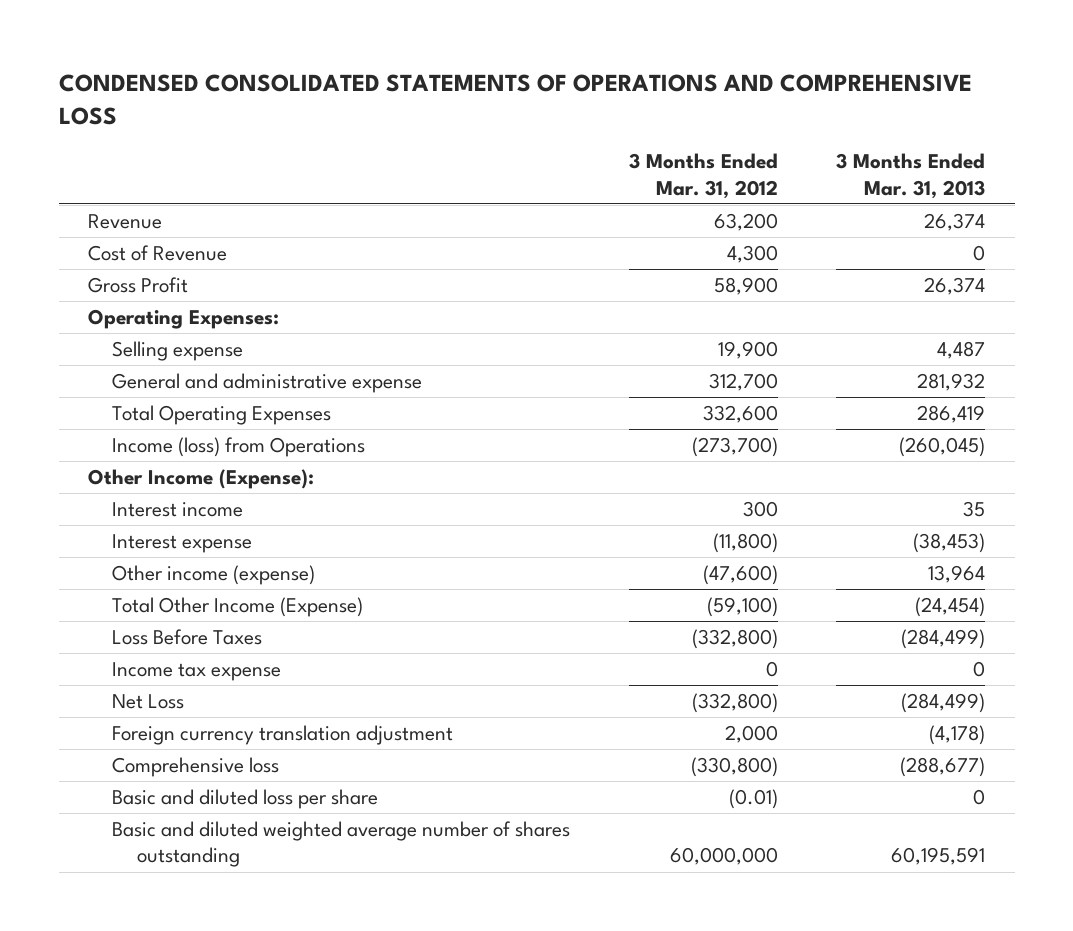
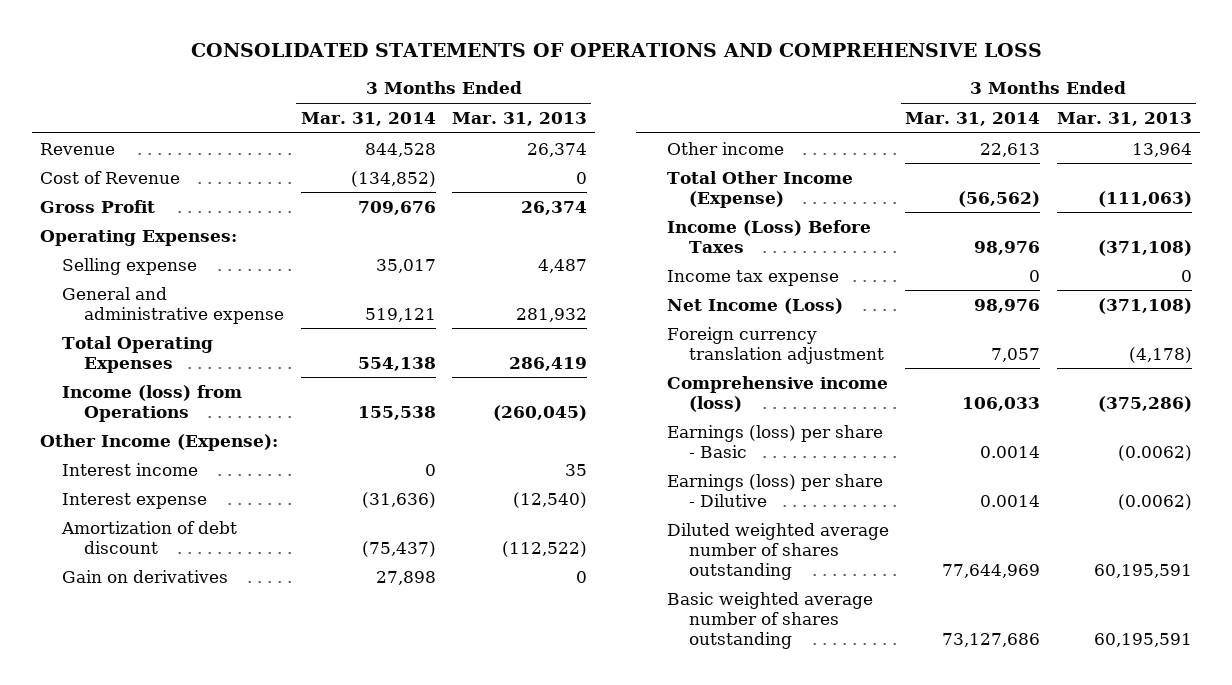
- CONDENSED CONSOLIDATED STATEMENTS OF OPERATIONS AND COMPREHENSIVE LOSS
+ CONSOLIDATED STATEMENTS OF OPERATIONS AND COMPREHENSIVE LOSS
- | 3 Months Ended Mar. 31, 2012 | 3 Months Ended Mar. 31, 2013
+ | 3 Months Ended Mar. 31, 2014 | 3 Months Ended Mar. 31, 2013
- Interest expense | (11,800) | (38,453)
- Other income (expense) | (47,600) | 13,964
- Total Other Income (Expense) | (59,100) | (24,454)
- Loss Before Taxes | (332,800) | (284,499)
+ Interest expense | (31,636) | (12,540)
+ Amortization of debt discount | (75,437) | (112,522)
+ Gain on derivatives | 27,898 | 0
+ Other income | 22,613 | 13,964
+ Total Other Income (Expense) | (56,562) | (111,063)
+ Income (Loss) Before Taxes | 98,976 | (371,108)
- Net Loss | (332,800) | (284,499)
+ Net Income (Loss) | 98,976 | (371,108)
- Comprehensive loss | (330,800) | (288,677)
- Basic and diluted loss per share | (0.01) | 0
- Basic and diluted weighted average number of shares outstanding | 60,000,000 | 60,195,591
+ Comprehensive income (loss) | 106,033 | (375,286)
+ Earnings (loss) per share - Basic | 0.0014 | (0.0062)
+ Earnings (loss) per share - Dilutive | 0.0014 | (0.0062)
+ Diluted weighted average number of shares outstanding | 77,644,969 | 60,195,591
+ Basic weighted average number of shares outstanding | 73,127,686 | 60,195,591

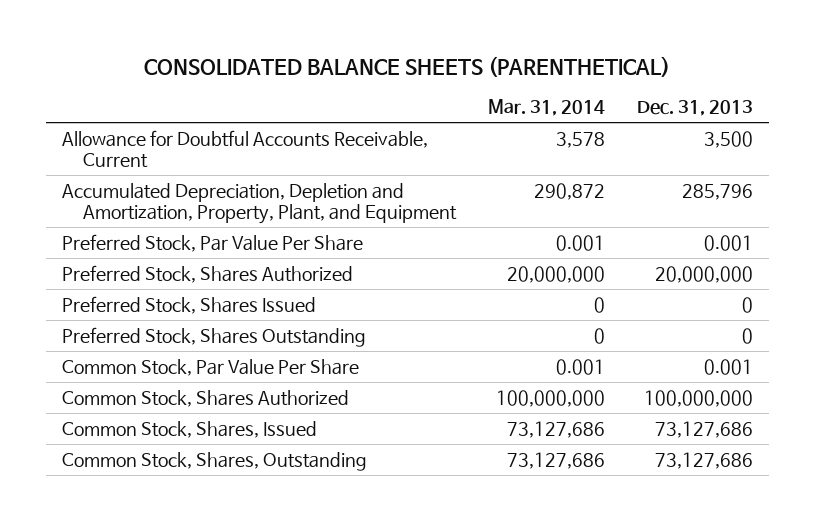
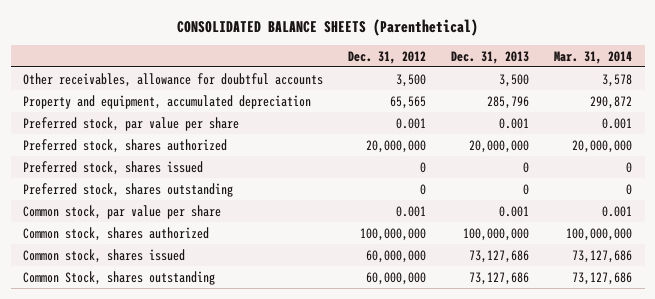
- CONSOLIDATED BALANCE SHEETS (PARENTHETICAL)
+ CONSOLIDATED BALANCE SHEETS (Parenthetical)
- | Mar. 31, 2014 | Dec. 31, 2013
+ | Dec. 31, 2012 | Dec. 31, 2013 | Mar. 31, 2014
- Allowance for Doubtful Accounts Receivable, Current | 3,578 | 3,500
- Accumulated Depreciation, Depletion and Amortization, Property, Plant, and Equipment | 290,872 | 285,796
- Preferred Stock, Par Value Per Share | 0.001 | 0.001
- Preferred Stock, Shares Authorized | 20,000,000 | 20,000,000
- Preferred Stock, Shares Issued | 0 | 0
- Preferred Stock, Shares Outstanding | 0 | 0
- Common Stock, Par Value Per Share | 0.001 | 0.001
- Common Stock, Shares Authorized | 100,000,000 | 100,000,000
- Common Stock, Shares, Issued | 73,127,686 | 73,127,686
- Common Stock, Shares, Outstanding | 73,127,686 | 73,127,686
+ Other receivables, allowance for doubtful accounts | 3,500 | 3,500 | 3,578
+ Property and equipment, accumulated depreciation | 65,565 | 285,796 | 290,872
+ Preferred stock, par value per share | 0.001 | 0.001 | 0.001
+ Preferred stock, shares authorized | 20,000,000 | 20,000,000 | 20,000,000
+ Preferred stock, shares issued | 0 | 0 | 0
+ Preferred stock, shares outstanding | 0 | 0 | 0
+ Common stock, par value per share | 0.001 | 0.001 | 0.001
+ Common stock, shares authorized | 100,000,000 | 100,000,000 | 100,000,000
+ Common stock, shares issued | 60,000,000 | 73,127,686 | 73,127,686
+ Common Stock, shares outstanding | 60,000,000 | 73,127,686 | 73,127,686

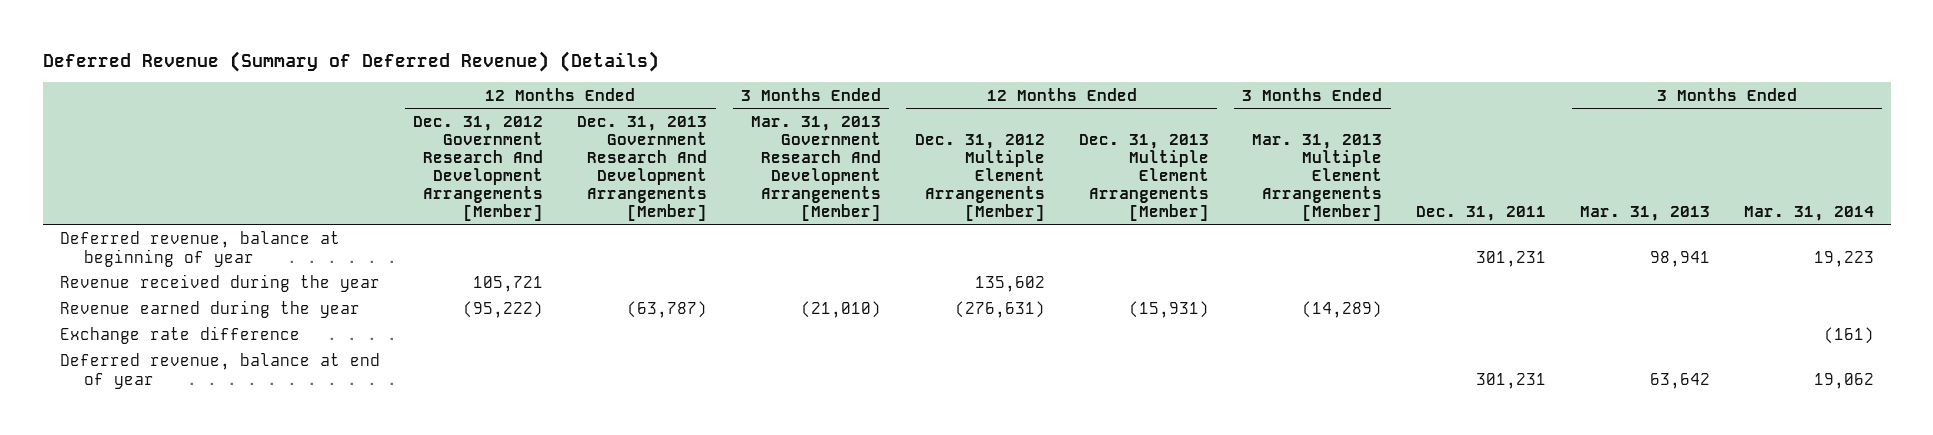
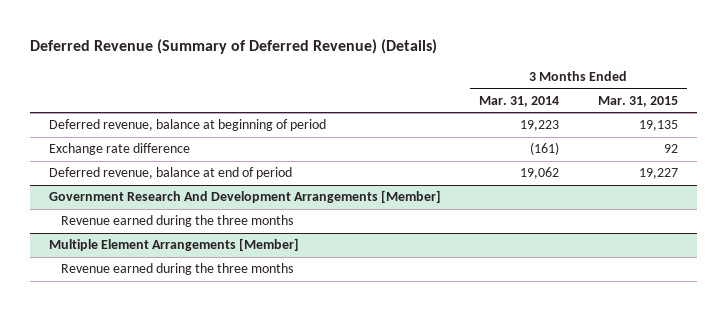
- | 12 Months Ended Dec. 31, 2012 Government Research And Development Arrangements [Member] | 12 Months Ended Dec. 31, 2013 Government Research And Development Arrangements [Member] | 3 Months Ended Mar. 31, 2013 Government Research And Development Arrangements [Member] | 12 Months Ended Dec. 31, 2012 Multiple Element Arrangements [Member] | 12 Months Ended Dec. 31, 2013 Multiple Element Arrangements [Member] | 3 Months Ended Mar. 31, 2013 Multiple Element Arrangements [Member] | Dec. 31, 2011 | 3 Months Ended Mar. 31, 2013 | 3 Months Ended Mar. 31, 2014
+ | 3 Months Ended Mar. 31, 2014 | 3 Months Ended Mar. 31, 2015
- Deferred revenue, balance at beginning of year | | | | | | | 301,231 | 98,941 | 19,223
- Revenue received during the year | 105,721 | | | 135,602 | | | | |
- Revenue earned during the year | (95,222) | (63,787) | (21,010) | (276,631) | (15,931) | (14,289) | | |
+ Deferred revenue, balance at beginning of period | 19,223 | 19,135
- Deferred revenue, balance at end of year | | | | | | | 301,231 | 63,642 | 19,062
+ Deferred revenue, balance at end of period | 19,062 | 19,227
+ Government Research And Development Arrangements [Member]
+ Revenue earned during the three months
+ Multiple Element Arrangements [Member]
+ Revenue earned during the three months

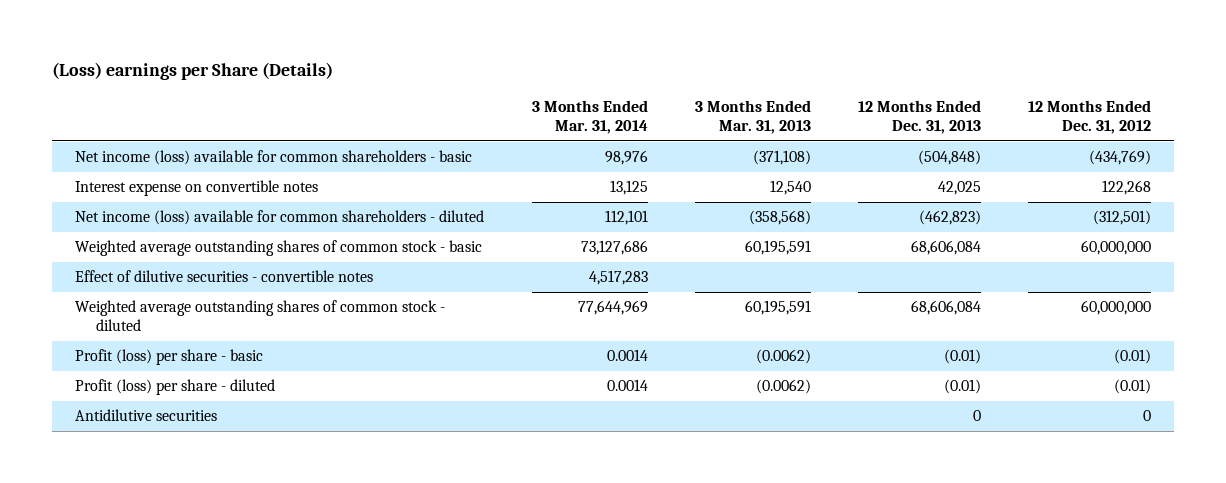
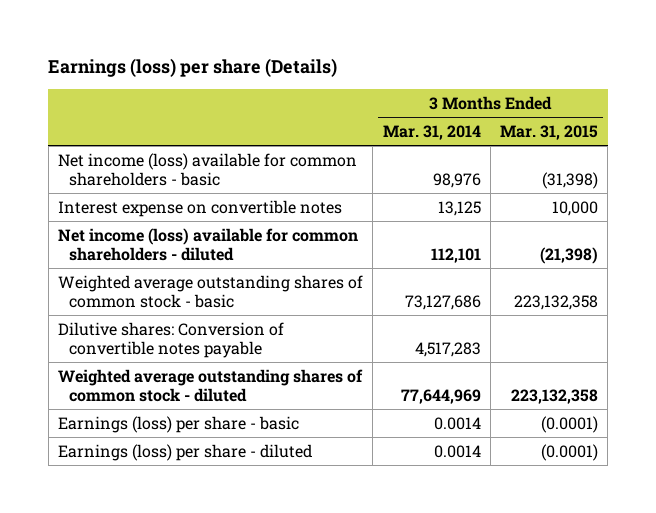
- (Loss) earnings per Share (Details)
+ Earnings (loss) per share (Details)
- | 3 Months Ended Mar. 31, 2014 | 3 Months Ended Mar. 31, 2013 | 12 Months Ended Dec. 31, 2013 | 12 Months Ended Dec. 31, 2012
+ | 3 Months Ended Mar. 31, 2014 | 3 Months Ended Mar. 31, 2015
- Effect of dilutive securities - convertible notes | 4,517,283 | | |
+ Dilutive shares: Conversion of convertible notes payable | 4,517,283 |
- Profit (loss) per share - basic | 0.0014 | (0.0062) | (0.01) | (0.01)
- Profit (loss) per share - diluted | 0.0014 | (0.0062) | (0.01) | (0.01)
- Antidilutive securities | | | 0 | 0
+ Earnings (loss) per share - basic | 0.0014 | (0.0001)
+ Earnings (loss) per share - diluted | 0.0014 | (0.0001)

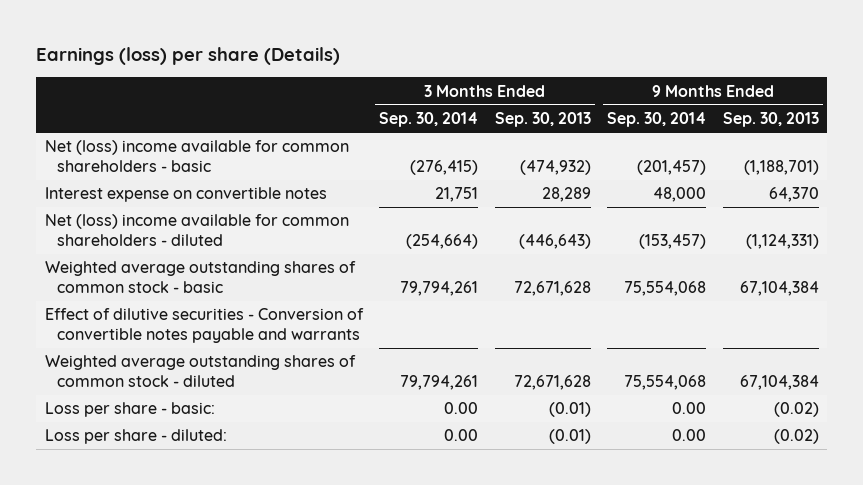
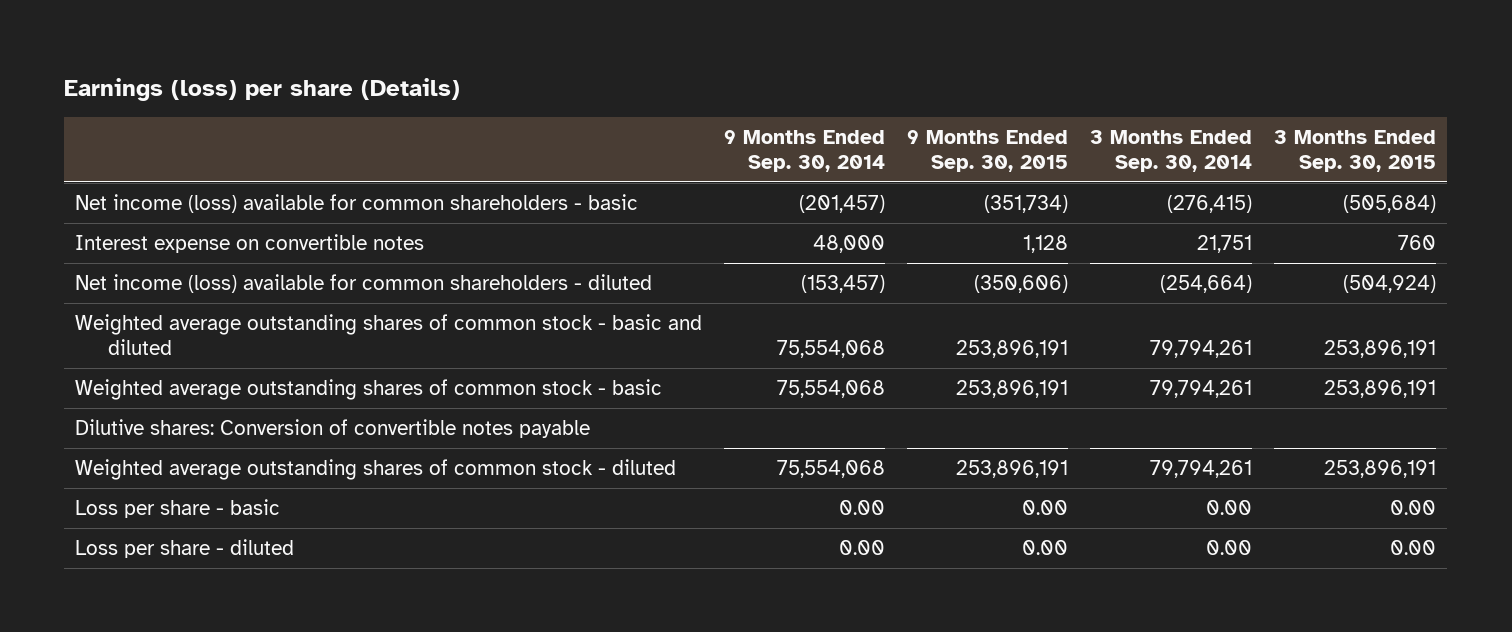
- | 3 Months Ended Sep. 30, 2014 | 3 Months Ended Sep. 30, 2013 | 9 Months Ended Sep. 30, 2014 | 9 Months Ended Sep. 30, 2013
+ | 9 Months Ended Sep. 30, 2014 | 9 Months Ended Sep. 30, 2015 | 3 Months Ended Sep. 30, 2014 | 3 Months Ended Sep. 30, 2015
- Net (loss) income available for common shareholders - basic | (276,415) | (474,932) | (201,457) | (1,188,701)
+ Net income (loss) available for common shareholders - basic | (201,457) | (351,734) | (276,415) | (505,684)
- Net (loss) income available for common shareholders - diluted | (254,664) | (446,643) | (153,457) | (1,124,331)
+ Net income (loss) available for common shareholders - diluted | (153,457) | (350,606) | (254,664) | (504,924)
+ Weighted average outstanding shares of common stock - basic and diluted | 75,554,068 | 253,896,191 | 79,794,261 | 253,896,191
- Effect of dilutive securities - Conversion of convertible notes payable and warrants
+ Dilutive shares: Conversion of convertible notes payable
- Loss per share - basic: | 0.00 | (0.01) | 0.00 | (0.02)
- Loss per share - diluted: | 0.00 | (0.01) | 0.00 | (0.02)
+ Loss per share - basic | 0.00 | 0.00 | 0.00 | 0.00
+ Loss per share - diluted | 0.00 | 0.00 | 0.00 | 0.00

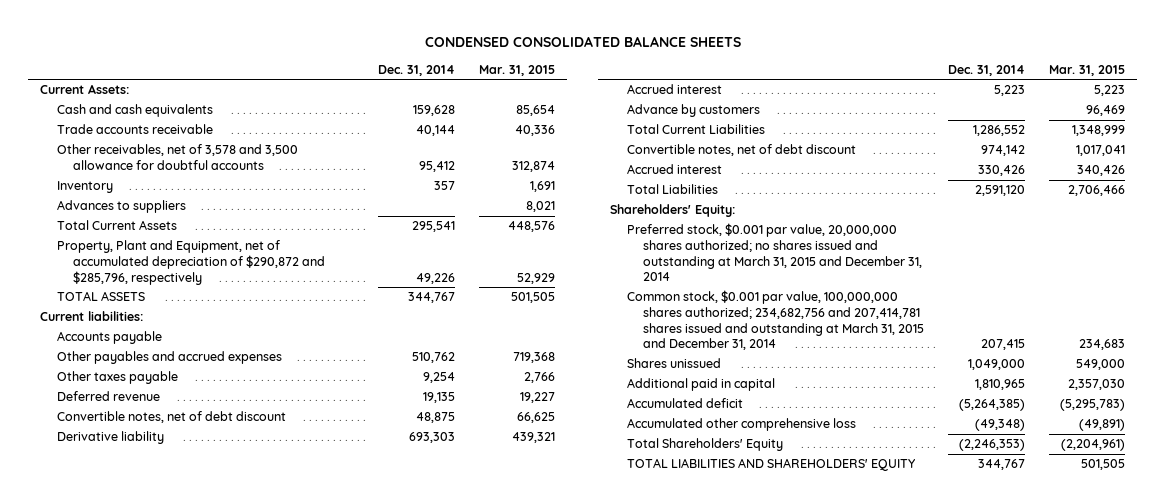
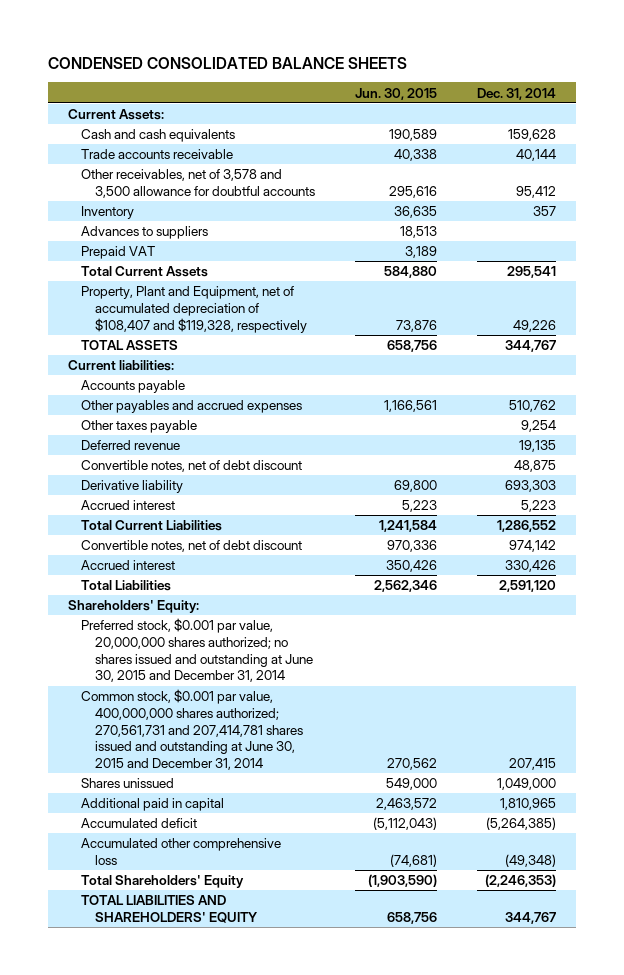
- | Dec. 31, 2014 | Mar. 31, 2015
+ | Jun. 30, 2015 | Dec. 31, 2014
+ Prepaid VAT | 3,189 |
- Property, Plant and Equipment, net of accumulated depreciation of $290,872 and $285,796, respectively | 49,226 | 52,929
+ Property, Plant and Equipment, net of accumulated depreciation of $108,407 and $119,328, respectively | 73,876 | 49,226
- Advance by customers | | 96,469
- Preferred stock, $0.001 par value, 20,000,000 shares authorized; no shares issued and outstanding at March 31, 2015 and December 31, 2014
- Common stock, $0.001 par value, 100,000,000 shares authorized; 234,682,756 and 207,414,781 shares issued and outstanding at March 31, 2015 and December 31, 2014 | 207,415 | 234,683
+ Preferred stock, $0.001 par value, 20,000,000 shares authorized; no shares issued and outstanding at June 30, 2015 and December 31, 2014
+ Common stock, $0.001 par value, 400,000,000 shares authorized; 270,561,731 and 207,414,781 shares issued and outstanding at June 30, 2015 and December 31, 2014 | 270,562 | 207,415

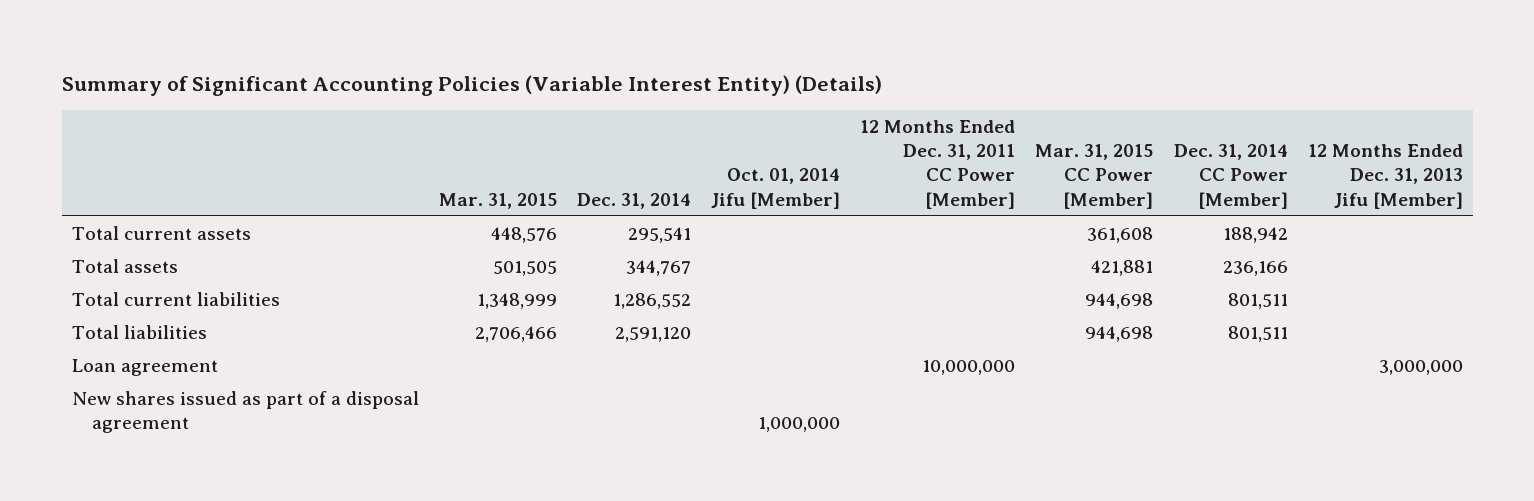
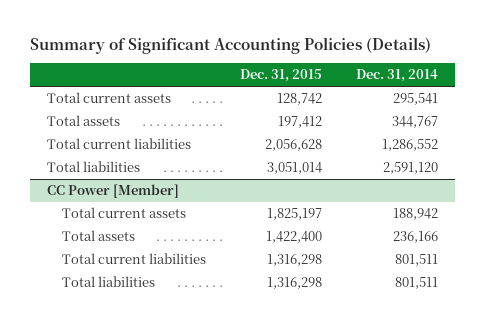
- Summary of Significant Accounting Policies (Variable Interest Entity) (Details)
+ Summary of Significant Accounting Policies (Details)
- | Mar. 31, 2015 | Dec. 31, 2014 | Oct. 01, 2014 Jifu [Member] | 12 Months Ended Dec. 31, 2011 CC Power [Member] | Mar. 31, 2015 CC Power [Member] | Dec. 31, 2014 CC Power [Member] | 12 Months Ended Dec. 31, 2013 Jifu [Member]
+ | Dec. 31, 2015 | Dec. 31, 2014
- Loan agreement | | | | 10,000,000 | | | 3,000,000
- New shares issued as part of a disposal agreement | | | 1,000,000 | | | |
+ CC Power [Member]
+ Total current assets | 1,825,197 | 188,942
+ Total assets | 1,422,400 | 236,166
+ Total current liabilities | 1,316,298 | 801,511
+ Total liabilities | 1,316,298 | 801,511

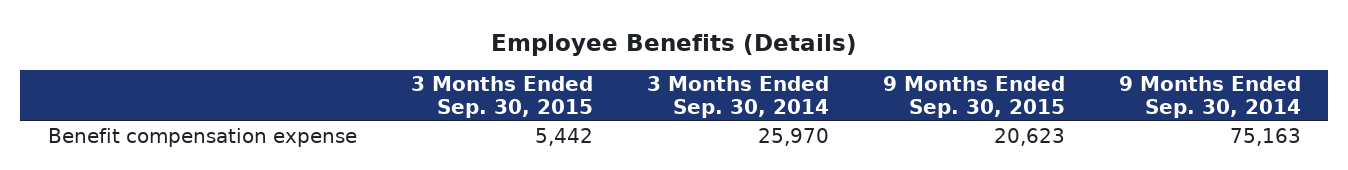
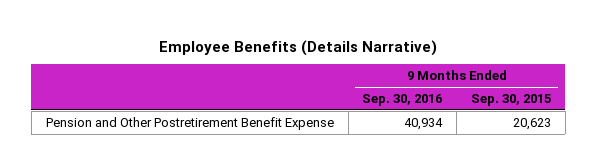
- Employee Benefits (Details)
+ Employee Benefits (Details Narrative)
- | 3 Months Ended Sep. 30, 2015 | 3 Months Ended Sep. 30, 2014 | 9 Months Ended Sep. 30, 2015 | 9 Months Ended Sep. 30, 2014
+ | 9 Months Ended Sep. 30, 2016 | 9 Months Ended Sep. 30, 2015
- Benefit compensation expense | 5,442 | 25,970 | 20,623 | 75,163
+ Pension and Other Postretirement Benefit Expense | 40,934 | 20,623

